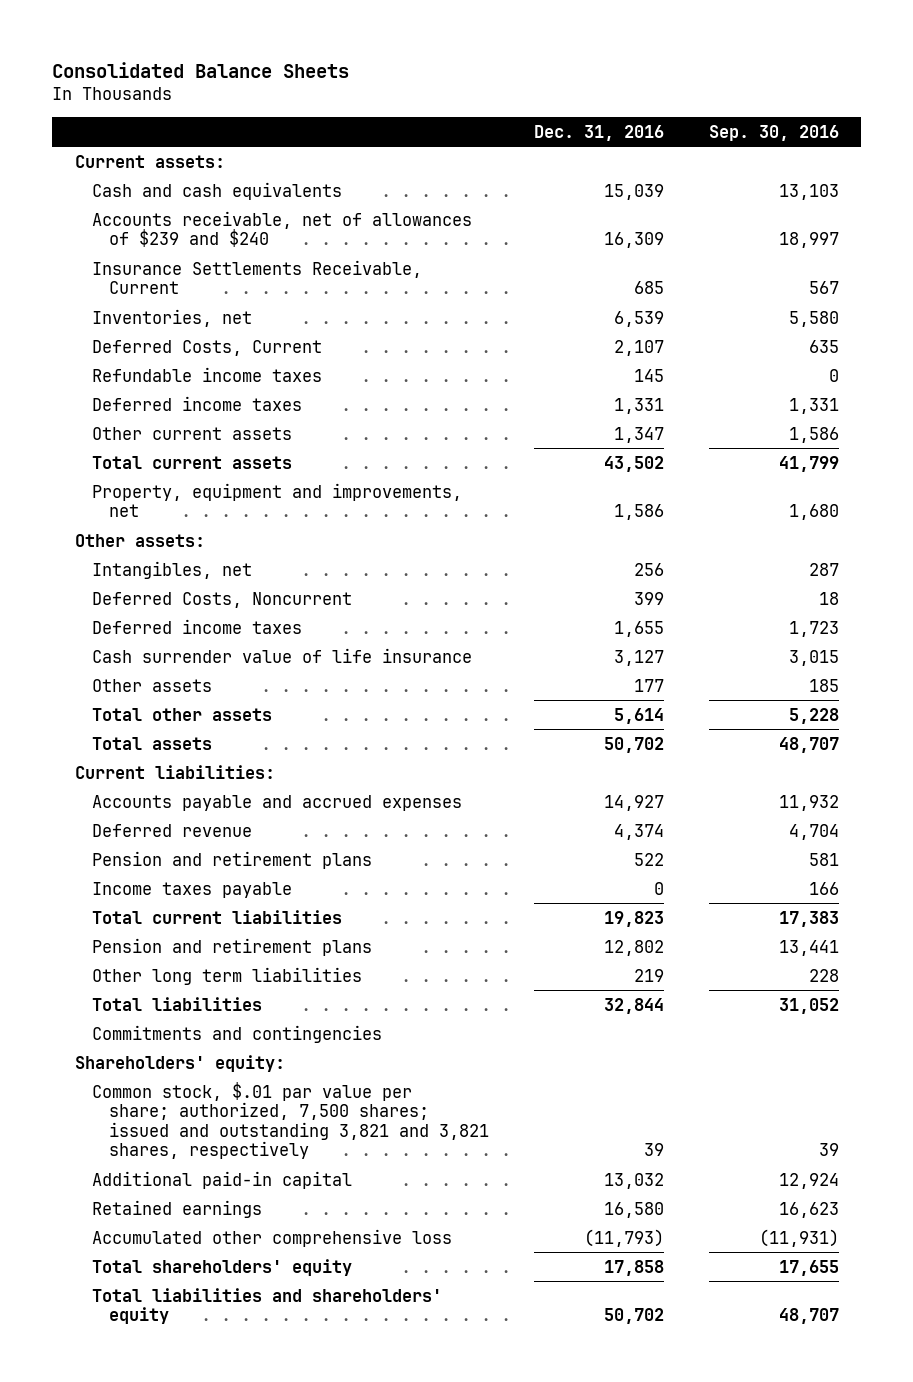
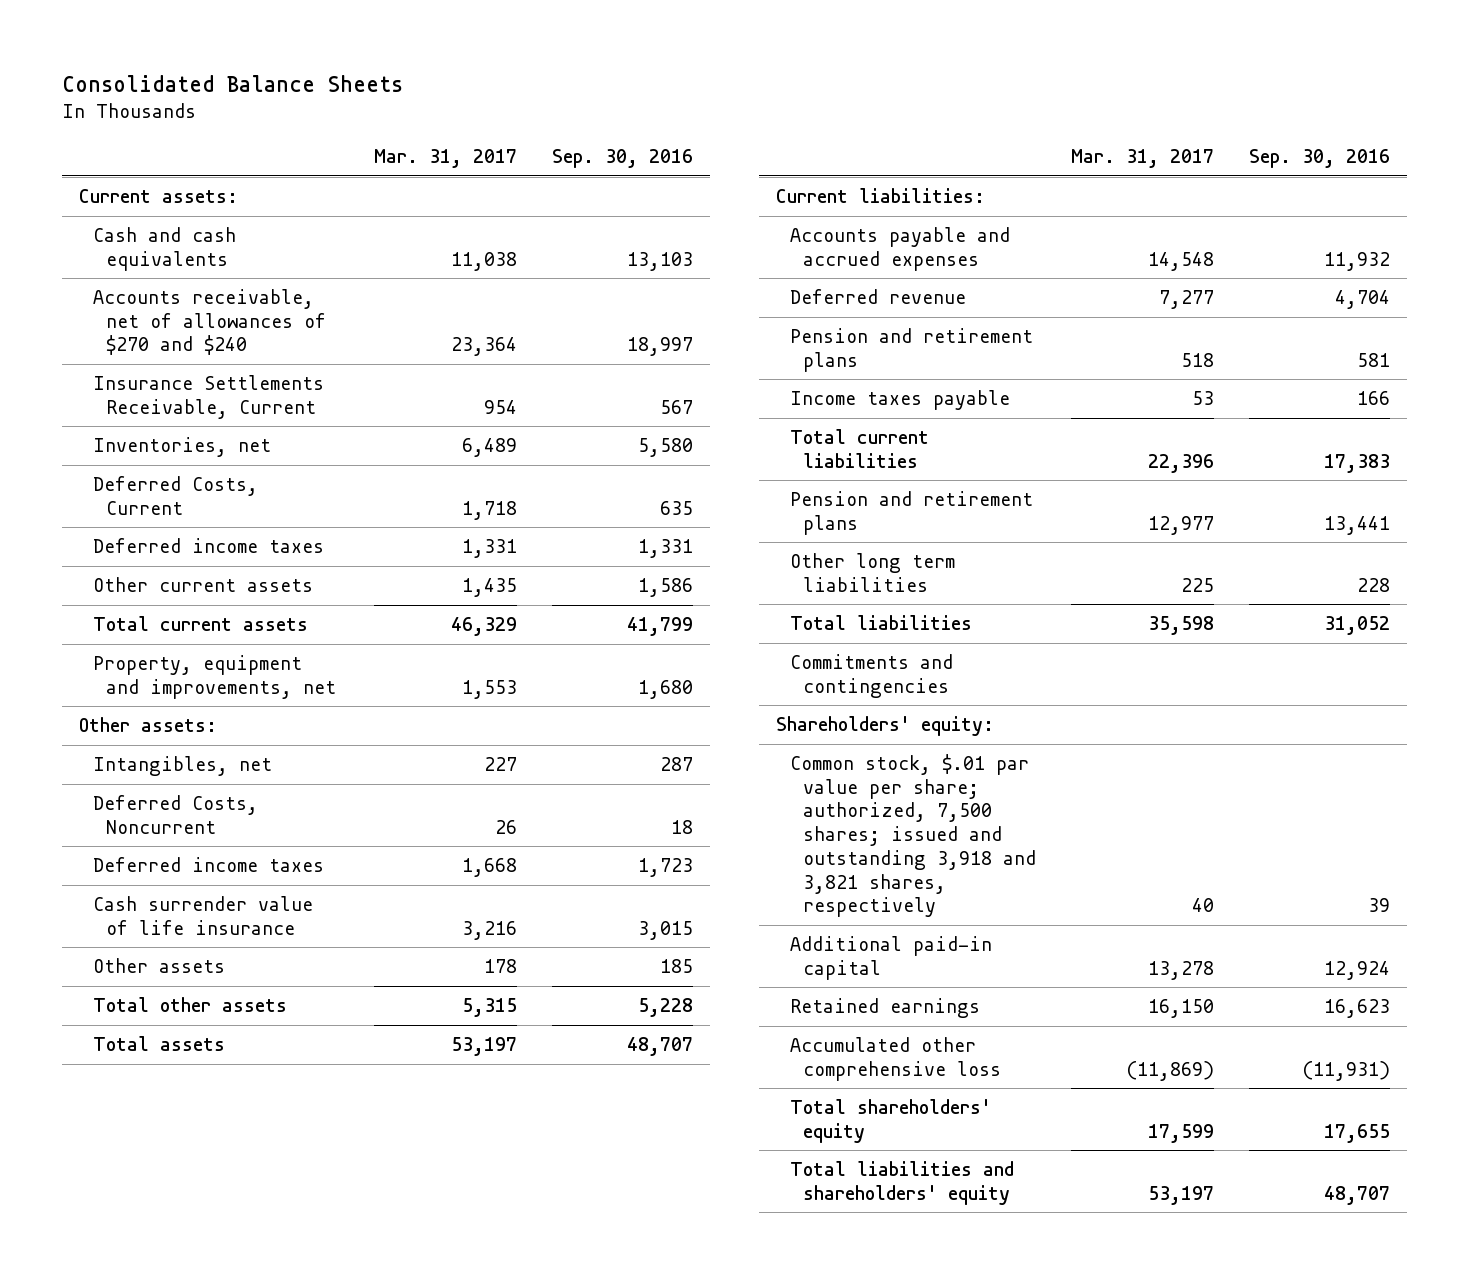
- | Dec. 31, 2016 | Sep. 30, 2016
+ | Mar. 31, 2017 | Sep. 30, 2016
- Accounts receivable, net of allowances of $239 and $240 | 16,309 | 18,997
+ Accounts receivable, net of allowances of $270 and $240 | 23,364 | 18,997
- Refundable income taxes | 145 | 0
- Common stock, $.01 par value per share; authorized, 7,500 shares; issued and outstanding 3,821 and 3,821 shares, respectively | 39 | 39
+ Common stock, $.01 par value per share; authorized, 7,500 shares; issued and outstanding 3,918 and 3,821 shares, respectively | 40 | 39

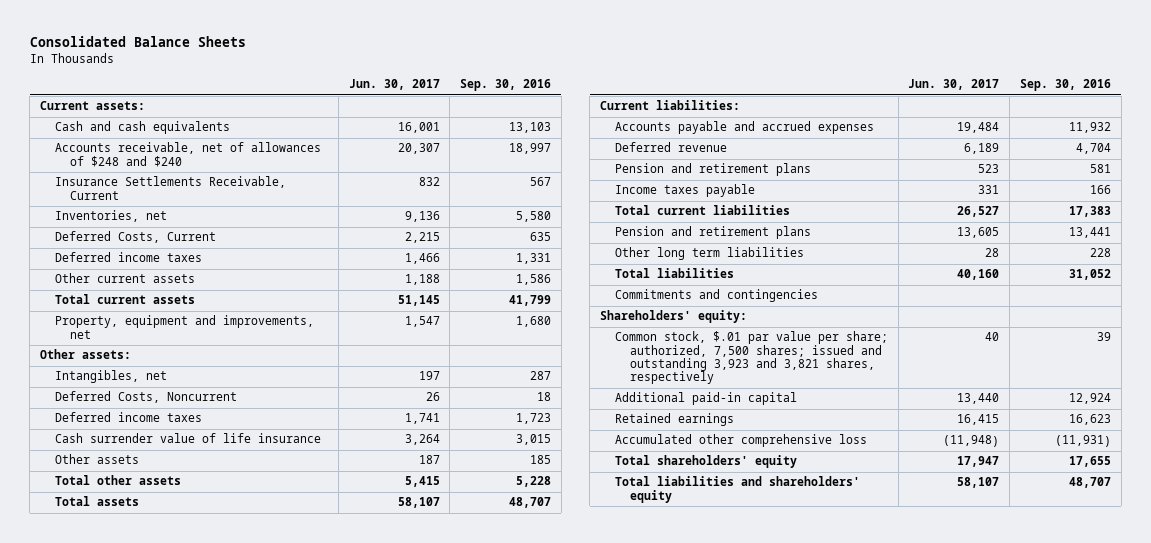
- | Mar. 31, 2017 | Sep. 30, 2016
+ | Jun. 30, 2017 | Sep. 30, 2016
- Accounts receivable, net of allowances of $270 and $240 | 23,364 | 18,997
+ Accounts receivable, net of allowances of $248 and $240 | 20,307 | 18,997
- Common stock, $.01 par value per share; authorized, 7,500 shares; issued and outstanding 3,918 and 3,821 shares, respectively | 40 | 39
+ Common stock, $.01 par value per share; authorized, 7,500 shares; issued and outstanding 3,923 and 3,821 shares, respectively | 40 | 39

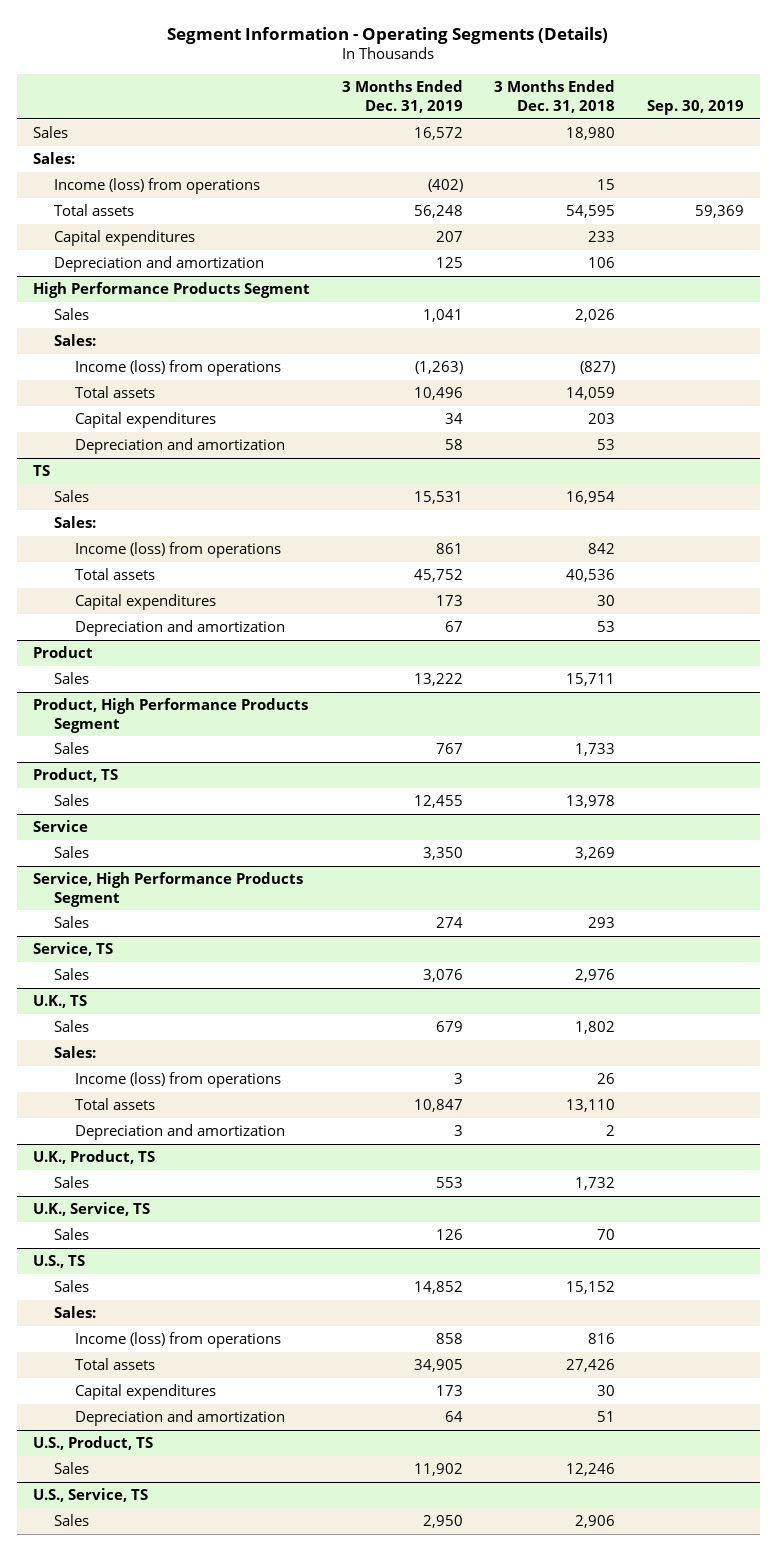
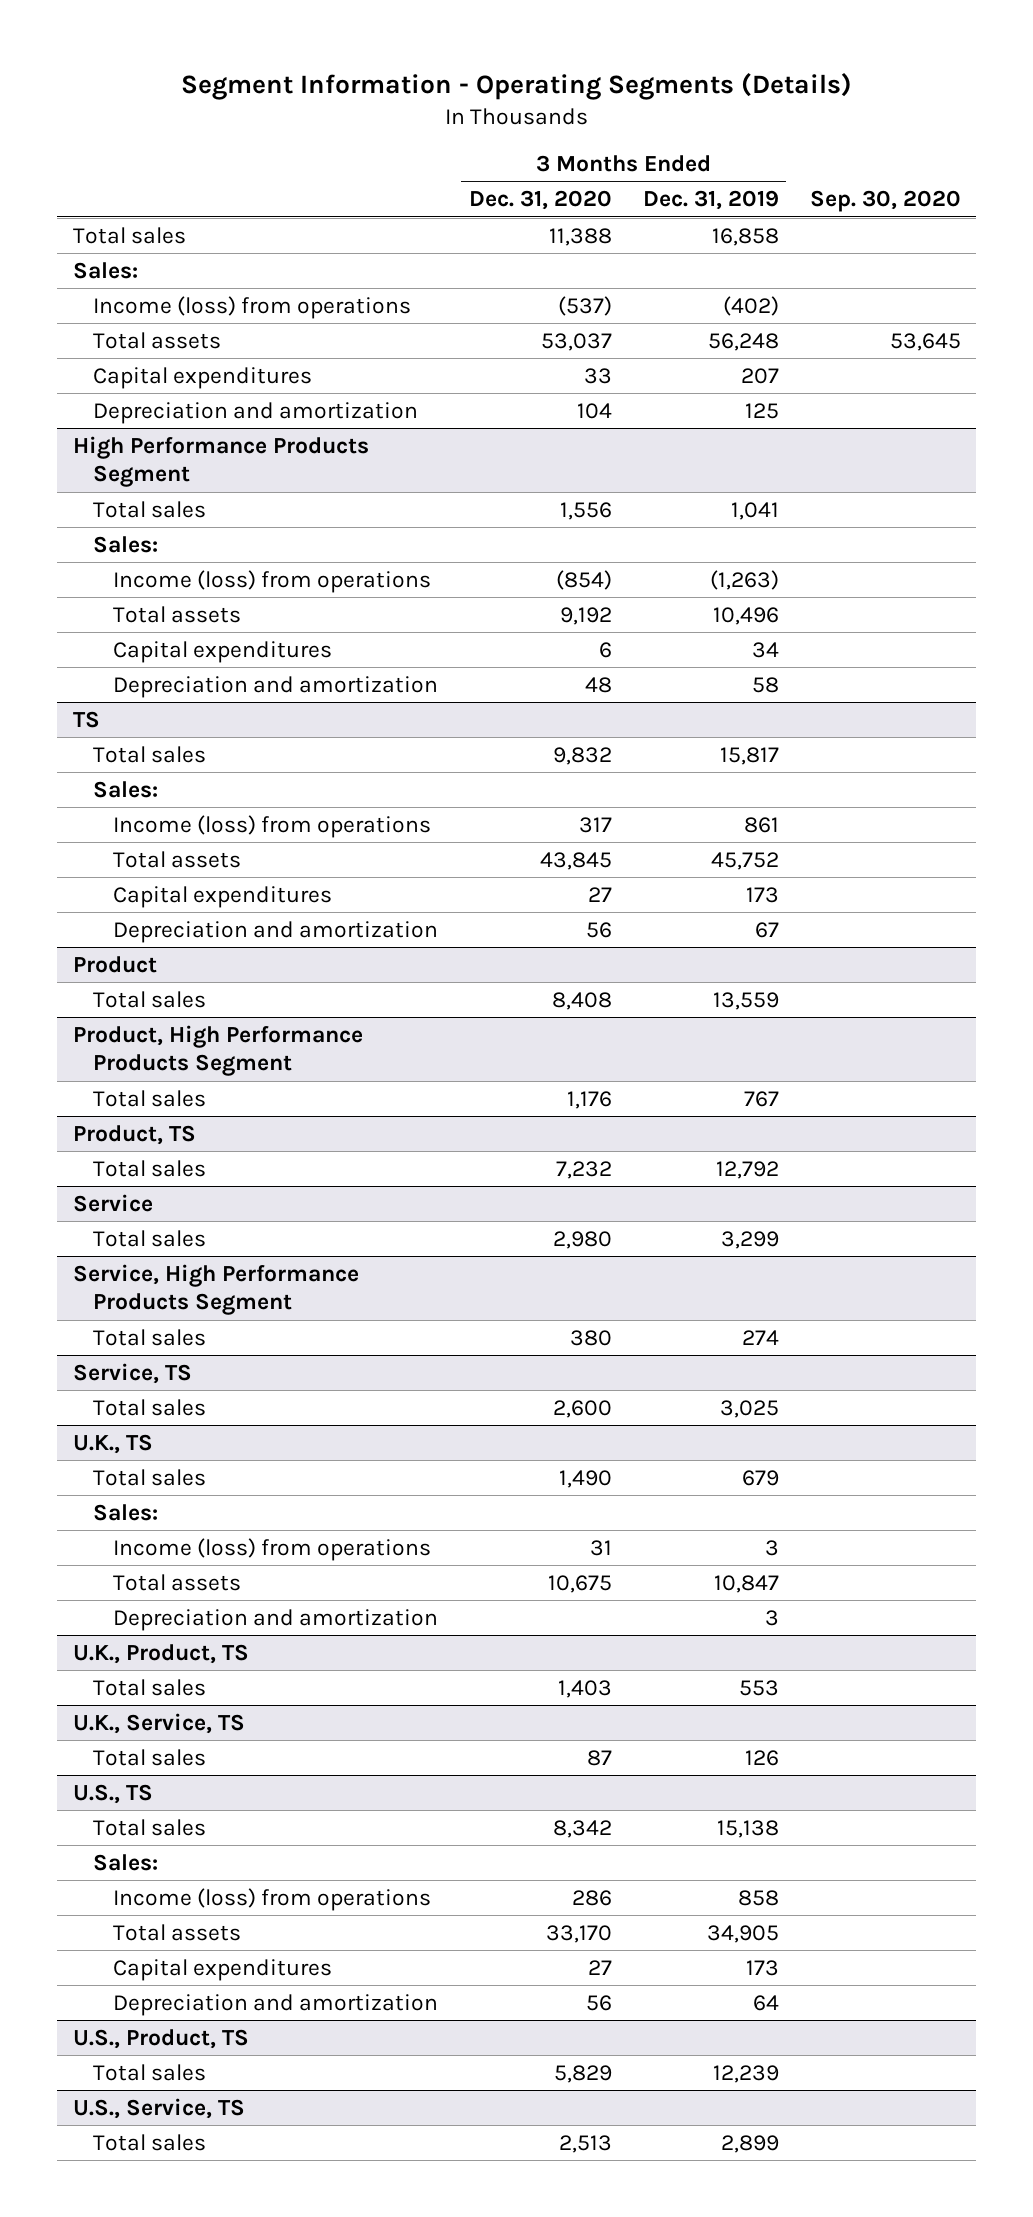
- | 3 Months Ended Dec. 31, 2019 | 3 Months Ended Dec. 31, 2018 | Sep. 30, 2019
+ | 3 Months Ended Dec. 31, 2020 | 3 Months Ended Dec. 31, 2019 | Sep. 30, 2020
- Sales | 16,572 | 18,980 |
+ Total sales | 11,388 | 16,858 |
@ High Performance Products Segment
- Sales | 1,041 | 2,026 |
+ Total sales | 1,556 | 1,041 |
@ TS
- Sales | 15,531 | 16,954 |
+ Total sales | 9,832 | 15,817 |
@ Product
- Sales | 13,222 | 15,711 |
+ Total sales | 8,408 | 13,559 |
@ Product, High Performance Products Segment
- Sales | 767 | 1,733 |
+ Total sales | 1,176 | 767 |
@ Product, TS
- Sales | 12,455 | 13,978 |
+ Total sales | 7,232 | 12,792 |
@ Service
- Sales | 3,350 | 3,269 |
+ Total sales | 2,980 | 3,299 |
@ Service, High Performance Products Segment
- Sales | 274 | 293 |
+ Total sales | 380 | 274 |
@ Service, TS
- Sales | 3,076 | 2,976 |
+ Total sales | 2,600 | 3,025 |
@ U.K., TS
- Sales | 679 | 1,802 |
+ Total sales | 1,490 | 679 |
@ U.K., Product, TS
- Sales | 553 | 1,732 |
+ Total sales | 1,403 | 553 |
@ U.K., Service, TS
- Sales | 126 | 70 |
+ Total sales | 87 | 126 |
@ U.S., TS
- Sales | 14,852 | 15,152 |
+ Total sales | 8,342 | 15,138 |
@ U.S., Product, TS
- Sales | 11,902 | 12,246 |
+ Total sales | 5,829 | 12,239 |
@ U.S., Service, TS
- Sales | 2,950 | 2,906 |
+ Total sales | 2,513 | 2,899 |

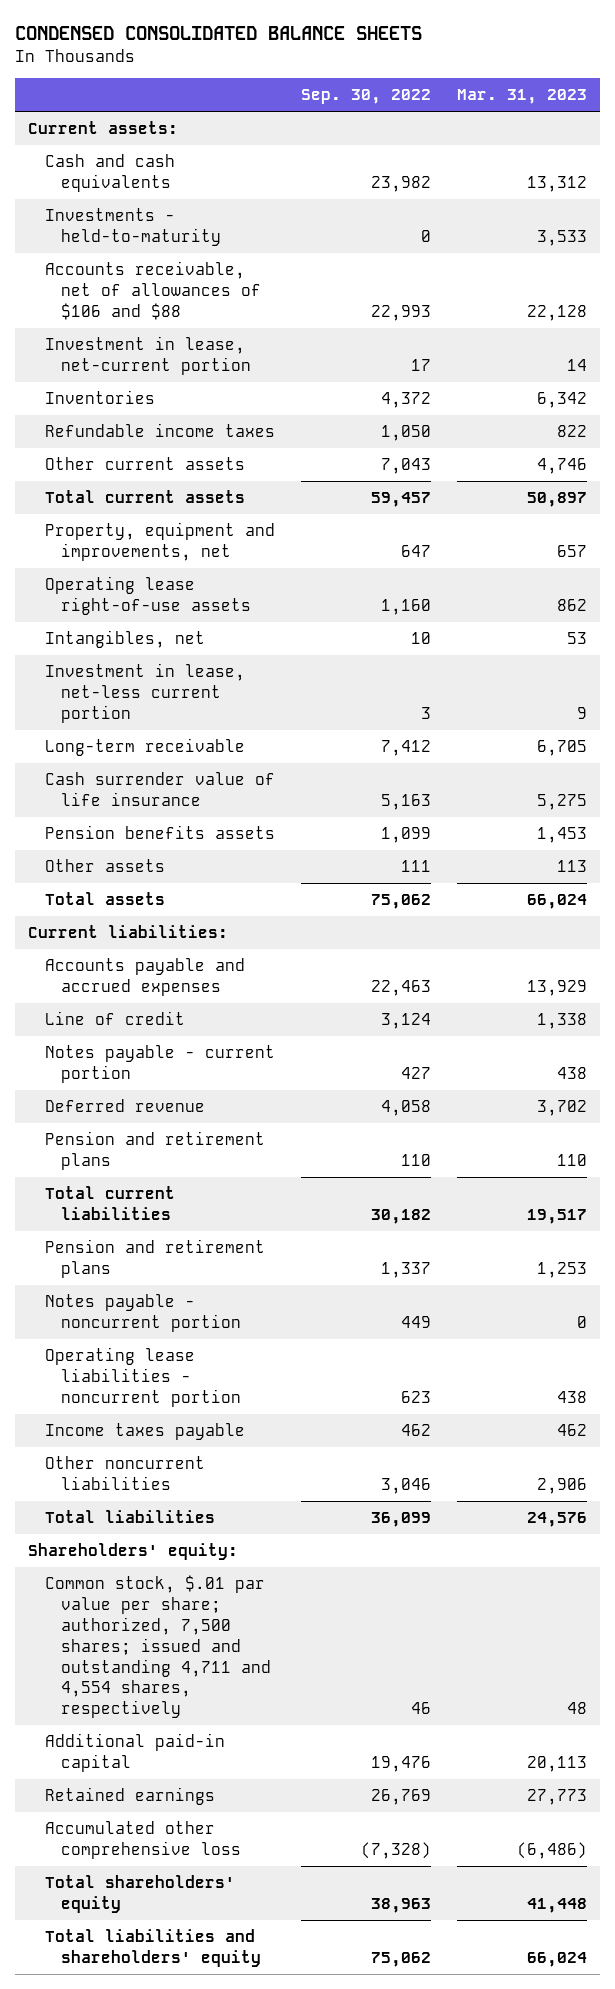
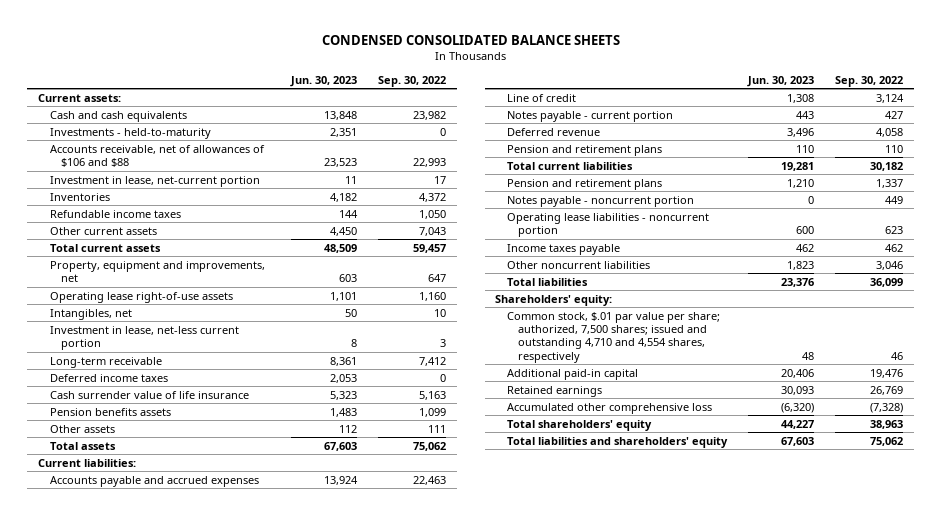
- | Sep. 30, 2022 | Mar. 31, 2023
+ | Jun. 30, 2023 | Sep. 30, 2022
+ Deferred income taxes | 2,053 | 0
- Common stock, $.01 par value per share; authorized, 7,500 shares; issued and outstanding 4,711 and 4,554 shares, respectively | 46 | 48
+ Common stock, $.01 par value per share; authorized, 7,500 shares; issued and outstanding 4,710 and 4,554 shares, respectively | 48 | 46

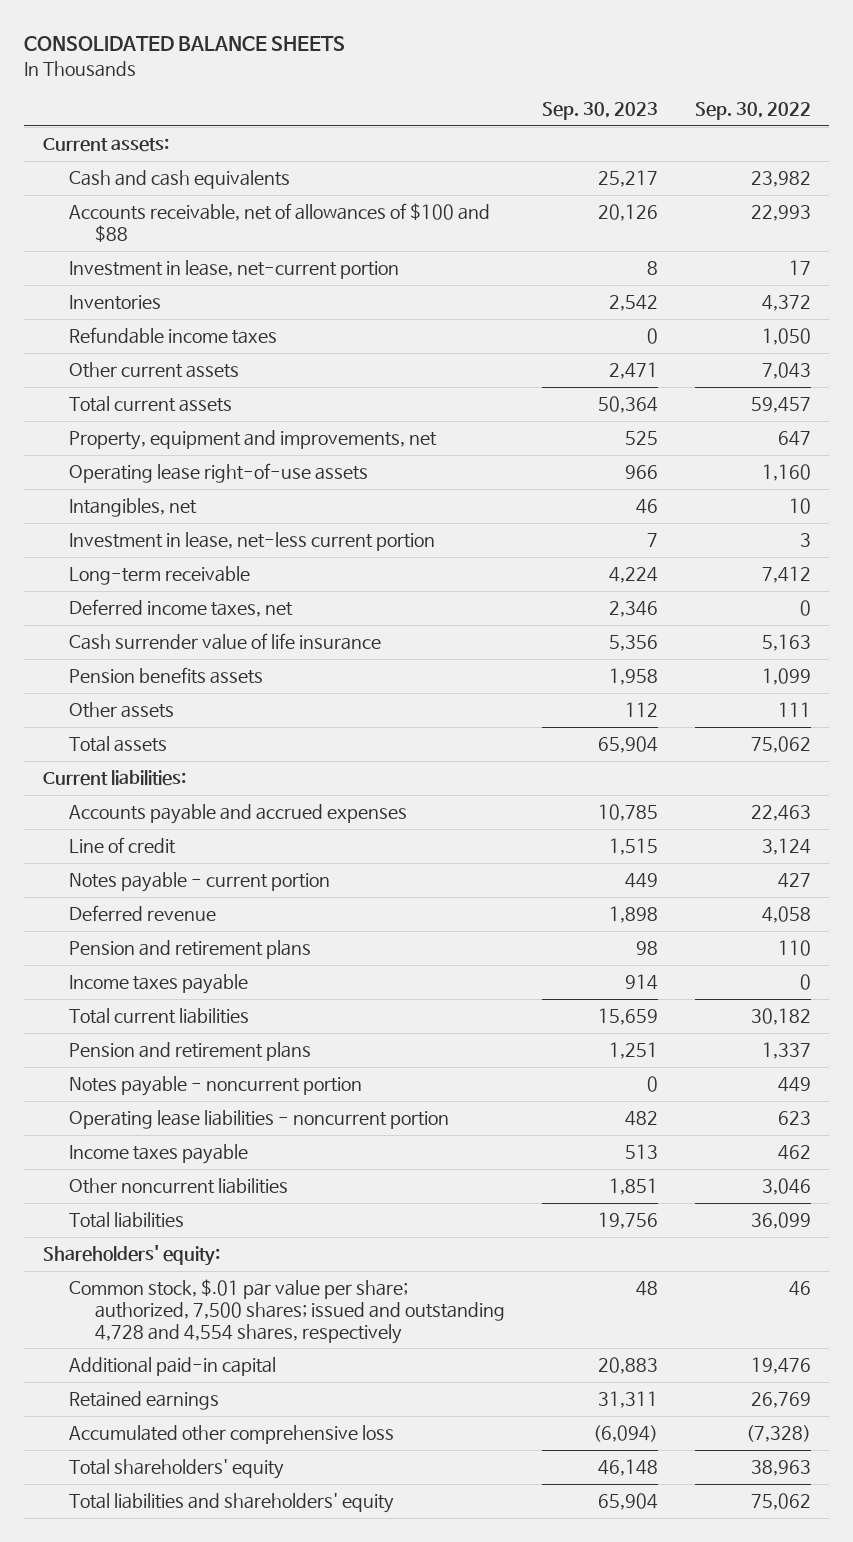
- CONDENSED CONSOLIDATED BALANCE SHEETS
+ CONSOLIDATED BALANCE SHEETS
- | Jun. 30, 2023 | Sep. 30, 2022
+ | Sep. 30, 2023 | Sep. 30, 2022
- Investments - held-to-maturity | 2,351 | 0
- Accounts receivable, net of allowances of $106 and $88 | 23,523 | 22,993
+ Accounts receivable, net of allowances of $100 and $88 | 20,126 | 22,993
- Deferred income taxes | 2,053 | 0
+ Deferred income taxes, net | 2,346 | 0
+ Income taxes payable | 914 | 0
- Common stock, $.01 par value per share; authorized, 7,500 shares; issued and outstanding 4,710 and 4,554 shares, respectively | 48 | 46
+ Common stock, $.01 par value per share; authorized, 7,500 shares; issued and outstanding 4,728 and 4,554 shares, respectively | 48 | 46

